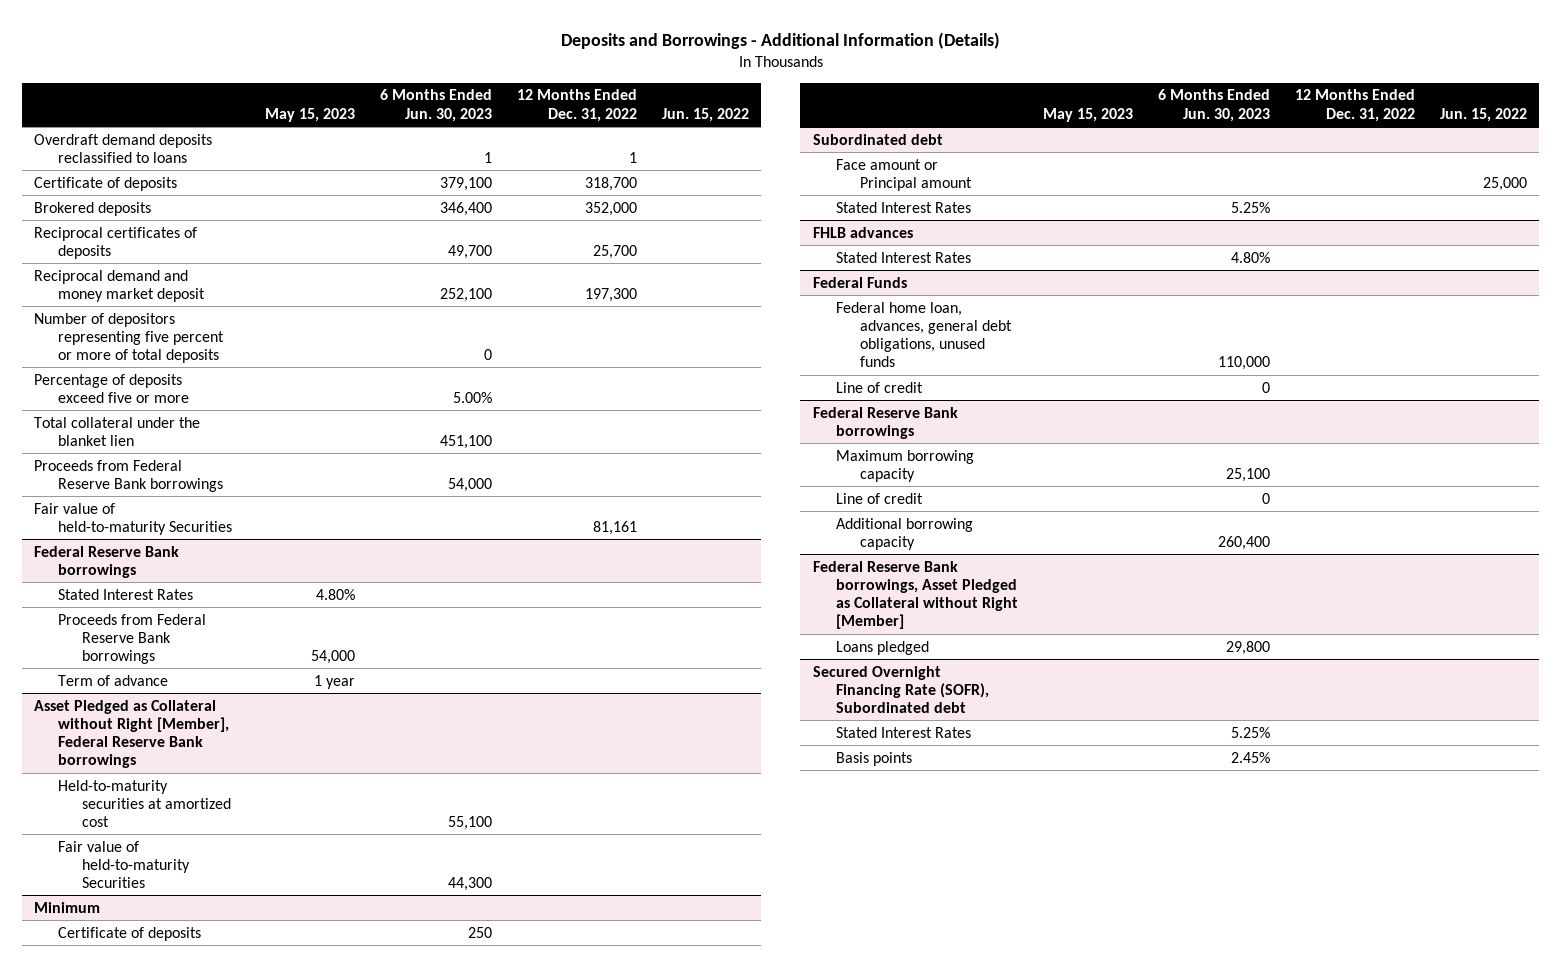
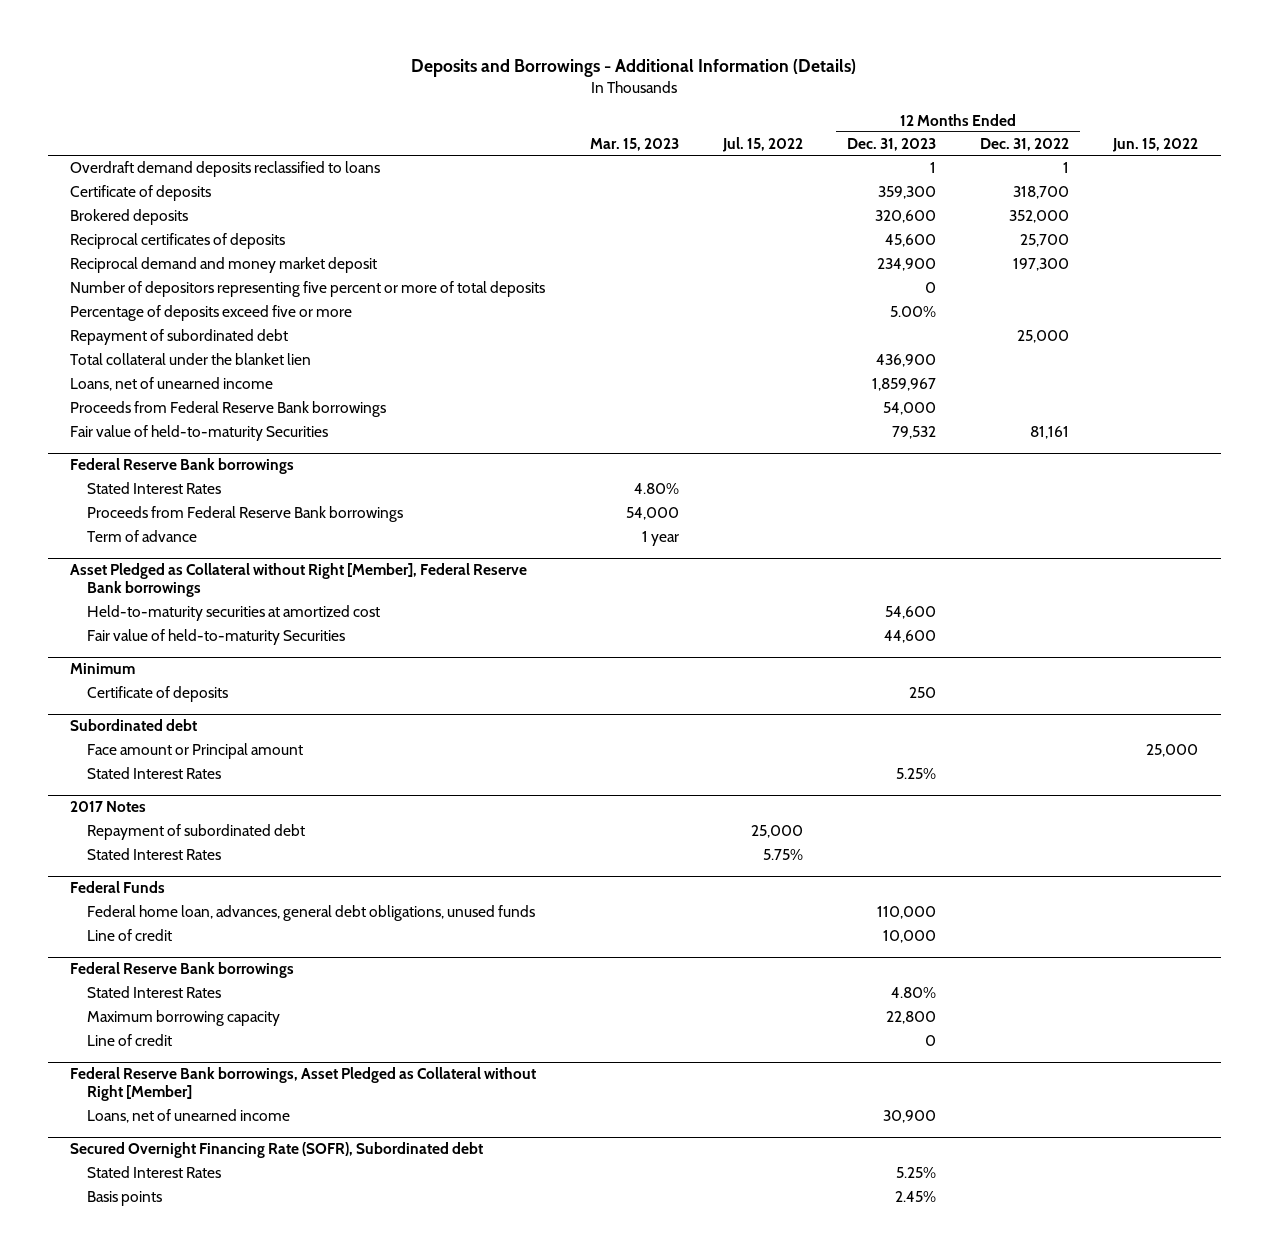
- | May 15, 2023 | 6 Months Ended Jun. 30, 2023 | 12 Months Ended Dec. 31, 2022 | Jun. 15, 2022
+ | Mar. 15, 2023 | Jul. 15, 2022 | 12 Months Ended Dec. 31, 2023 | 12 Months Ended Dec. 31, 2022 | Jun. 15, 2022
+ Repayment of subordinated debt | | | | 25,000 |
+ Loans, net of unearned income | | | 1,859,967 | |
- FHLB advances
- Stated Interest Rates | | 4.80% | |
+ 2017 Notes
+ Repayment of subordinated debt | | 25,000 | | |
+ Stated Interest Rates | | 5.75% | | |
@ Federal Reserve Bank borrowings
+ Stated Interest Rates | | | 4.80% | |
- Additional borrowing capacity | | 260,400 | |
@ Federal Reserve Bank borrowings, Asset Pledged as Collateral without Right [Member]
- Loans pledged | | 29,800 | |
+ Loans, net of unearned income | | | 30,900 | |

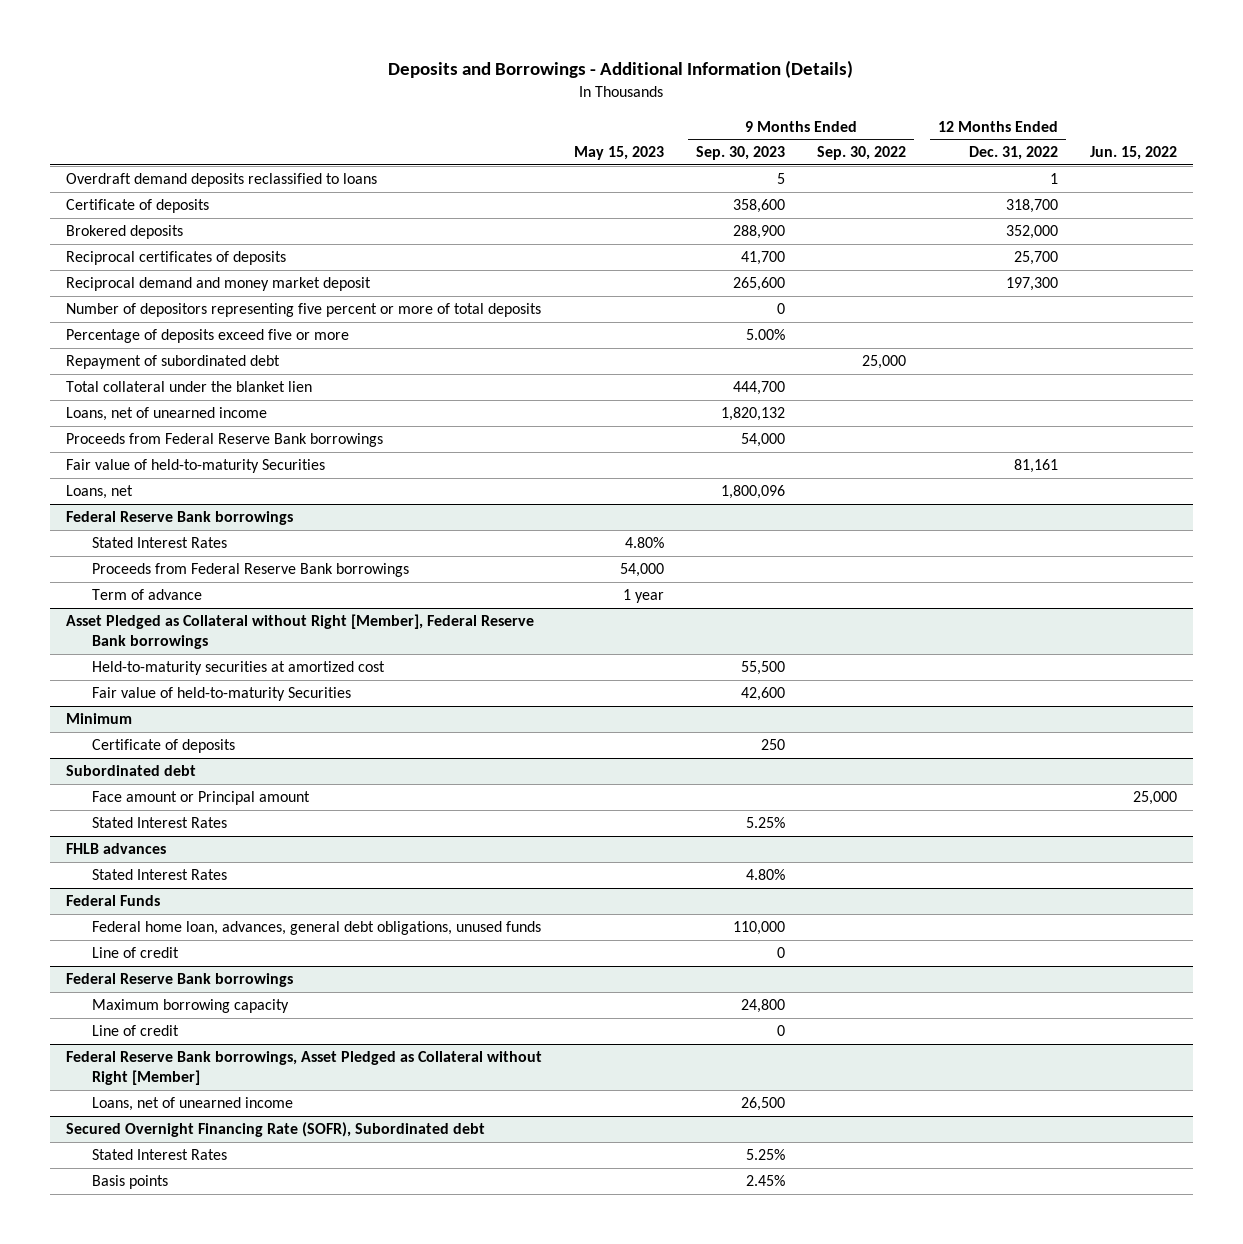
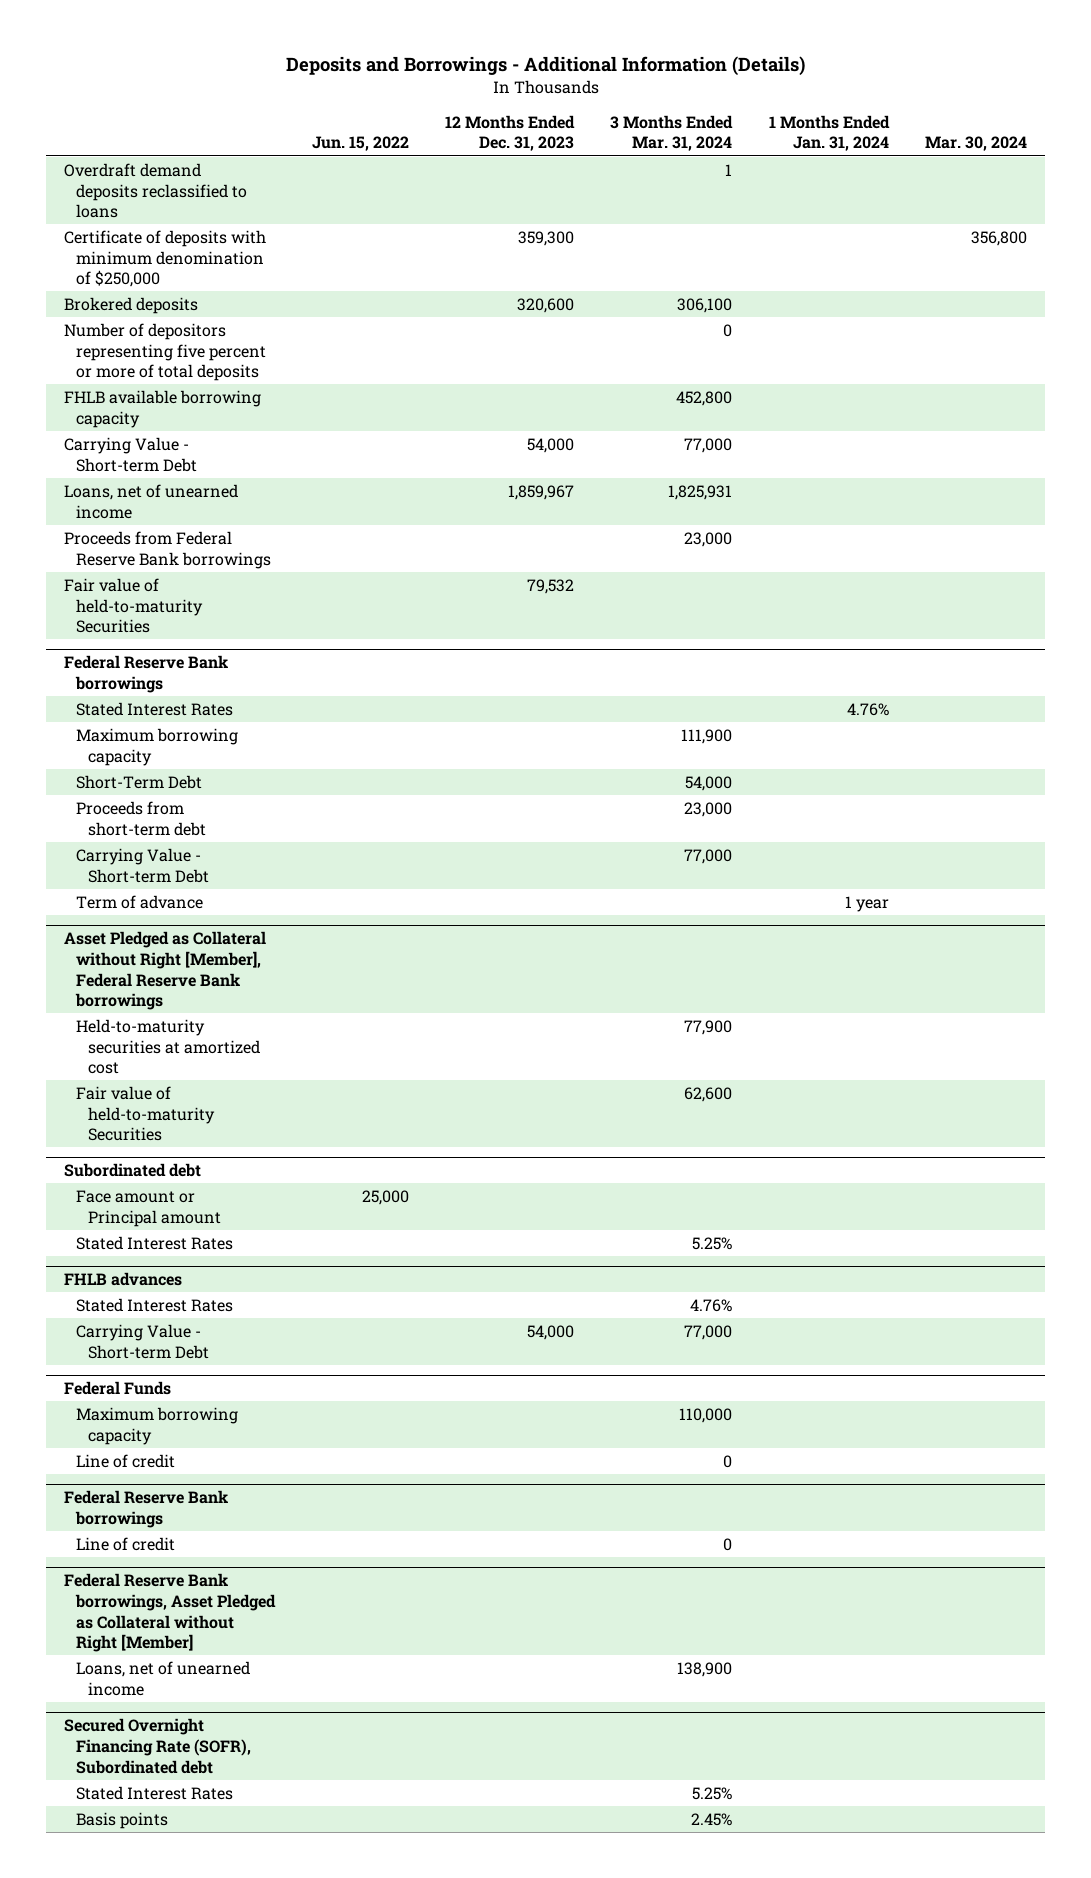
- | May 15, 2023 | 9 Months Ended Sep. 30, 2023 | 9 Months Ended Sep. 30, 2022 | 12 Months Ended Dec. 31, 2022 | Jun. 15, 2022
+ | Jun. 15, 2022 | 12 Months Ended Dec. 31, 2023 | 3 Months Ended Mar. 31, 2024 | 1 Months Ended Jan. 31, 2024 | Mar. 30, 2024
- Certificate of deposits | | 358,600 | | 318,700 |
+ Certificate of deposits with minimum denomination of $250,000 | | 359,300 | | | 356,800
- Reciprocal certificates of deposits | | 41,700 | | 25,700 |
- Reciprocal demand and money market deposit | | 265,600 | | 197,300 |
- Percentage of deposits exceed five or more | | 5.00% | | |
- Repayment of subordinated debt | | | 25,000 | |
- Total collateral under the blanket lien | | 444,700 | | |
+ FHLB available borrowing capacity | | | 452,800 | |
+ Carrying Value - Short-term Debt | | 54,000 | 77,000 | |
- Loans, net | | 1,800,096 | | |
@ Federal Reserve Bank borrowings
- Proceeds from Federal Reserve Bank borrowings | 54,000 | | | |
moved up: Maximum borrowing capacity | | | 111,900 | |
+ Short-Term Debt | | | 54,000 | |
+ Proceeds from short-term debt | | | 23,000 | |
+ Carrying Value - Short-term Debt | | | 77,000 | |
- Minimum
- Certificate of deposits | | 250 | | |
@ FHLB advances
+ Carrying Value - Short-term Debt | | 54,000 | 77,000 | |
@ Federal Funds
- Federal home loan, advances, general debt obligations, unused funds | | 110,000 | | |
+ Maximum borrowing capacity | | | 110,000 | |

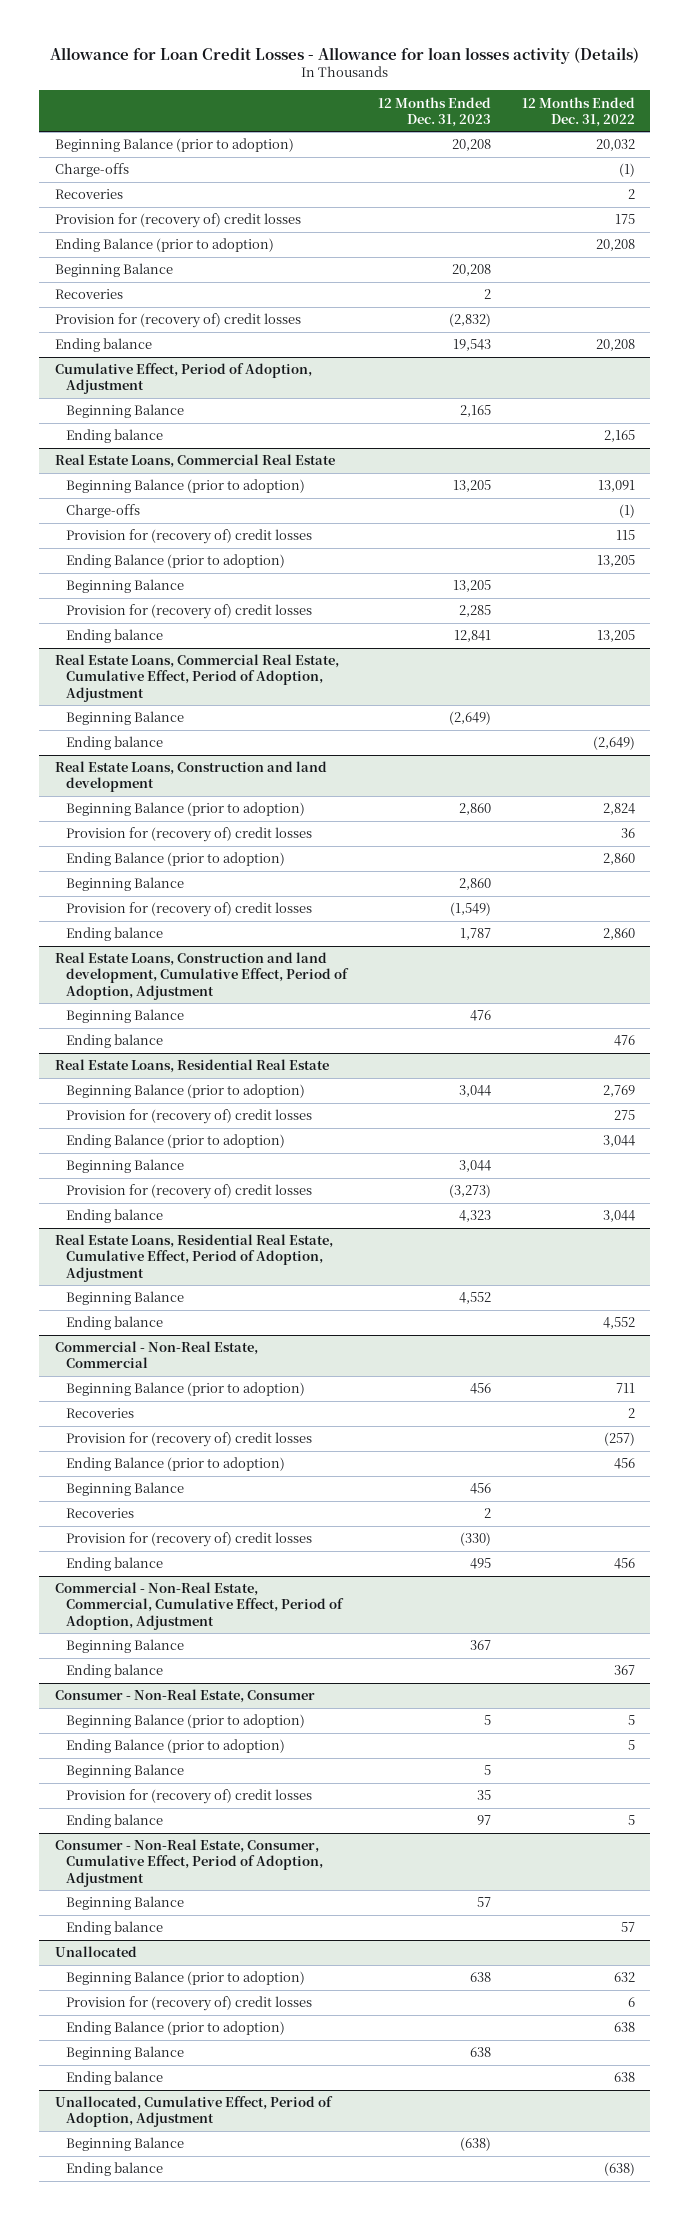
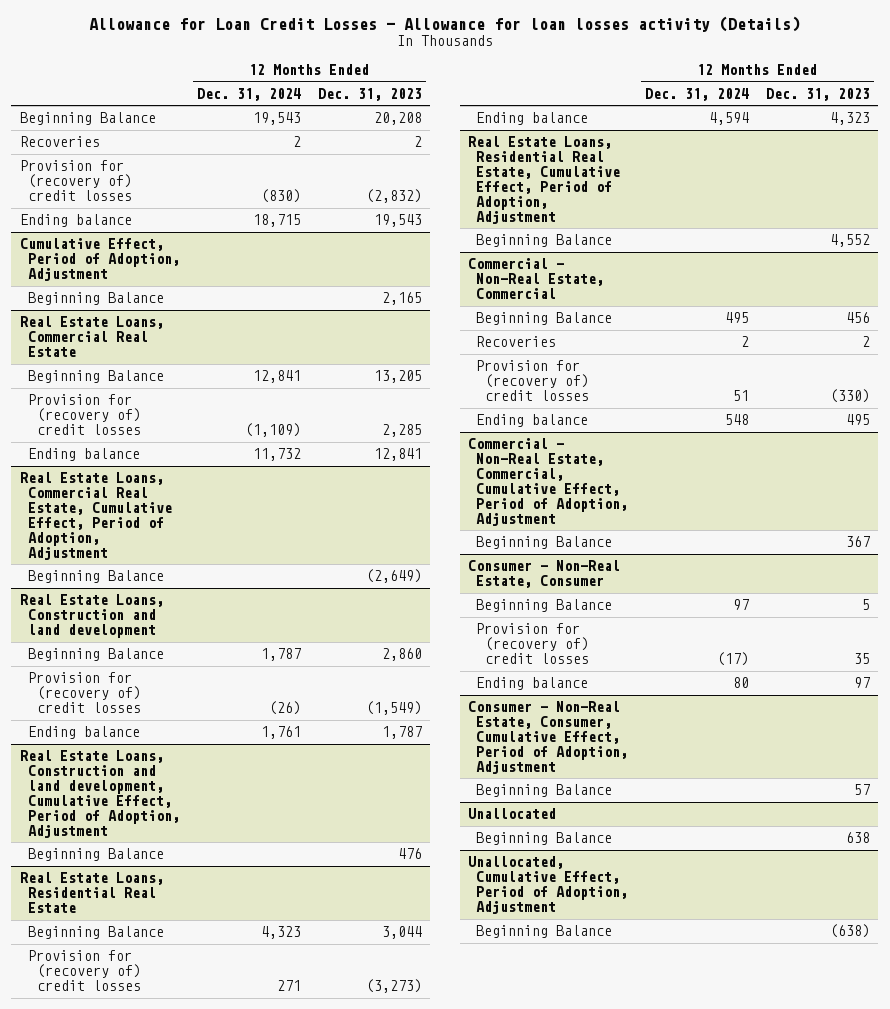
- | 12 Months Ended Dec. 31, 2023 | 12 Months Ended Dec. 31, 2022
+ | 12 Months Ended Dec. 31, 2024 | 12 Months Ended Dec. 31, 2023
- Beginning Balance (prior to adoption) | 20,208 | 20,032
- Charge-offs | | (1)
- Recoveries | | 2
- Provision for (recovery of) credit losses | | 175
- Ending Balance (prior to adoption) | | 20,208
@ Cumulative Effect, Period of Adoption, Adjustment
- Ending balance | | 2,165
@ Real Estate Loans, Commercial Real Estate
- Beginning Balance (prior to adoption) | 13,205 | 13,091
- Charge-offs | | (1)
- Provision for (recovery of) credit losses | | 115
- Ending Balance (prior to adoption) | | 13,205
@ Real Estate Loans, Commercial Real Estate, Cumulative Effect, Period of Adoption, Adjustment
- Ending balance | | (2,649)
@ Real Estate Loans, Construction and land development
- Beginning Balance (prior to adoption) | 2,860 | 2,824
- Provision for (recovery of) credit losses | | 36
- Ending Balance (prior to adoption) | | 2,860
@ Real Estate Loans, Construction and land development, Cumulative Effect, Period of Adoption, Adjustment
- Ending balance | | 476
@ Real Estate Loans, Residential Real Estate
- Beginning Balance (prior to adoption) | 3,044 | 2,769
- Provision for (recovery of) credit losses | | 275
- Ending Balance (prior to adoption) | | 3,044
@ Real Estate Loans, Residential Real Estate, Cumulative Effect, Period of Adoption, Adjustment
- Ending balance | | 4,552
@ Commercial - Non-Real Estate, Commercial
- Beginning Balance (prior to adoption) | 456 | 711
- Recoveries | | 2
- Provision for (recovery of) credit losses | | (257)
- Ending Balance (prior to adoption) | | 456
@ Commercial - Non-Real Estate, Commercial, Cumulative Effect, Period of Adoption, Adjustment
- Ending balance | | 367
@ Consumer - Non-Real Estate, Consumer
- Beginning Balance (prior to adoption) | 5 | 5
- Ending Balance (prior to adoption) | | 5
@ Consumer - Non-Real Estate, Consumer, Cumulative Effect, Period of Adoption, Adjustment
- Ending balance | | 57
@ Unallocated
- Beginning Balance (prior to adoption) | 638 | 632
- Provision for (recovery of) credit losses | | 6
- Ending Balance (prior to adoption) | | 638
- Ending balance | | 638
@ Unallocated, Cumulative Effect, Period of Adoption, Adjustment
- Ending balance | | (638)

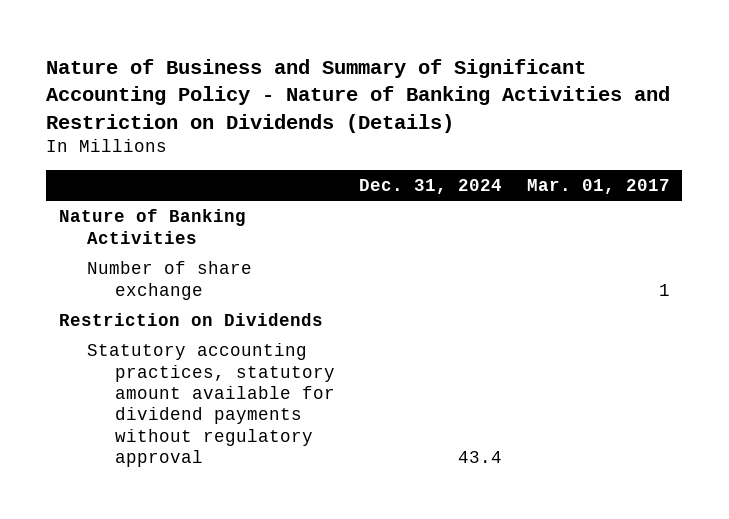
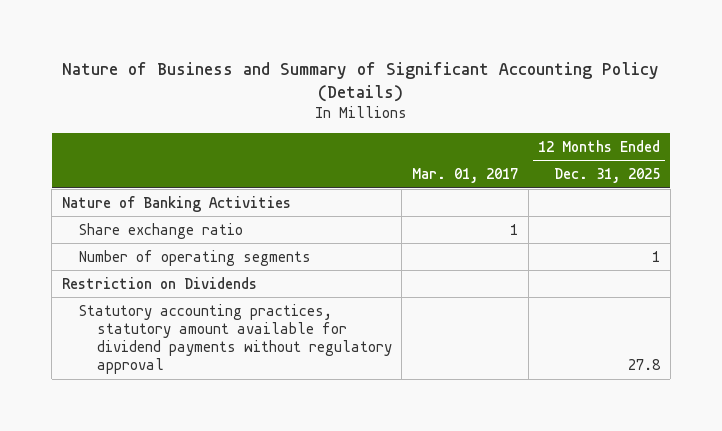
- Nature of Business and Summary of Significant Accounting Policy - Nature of Banking Activities and Restriction on Dividends (Details)
+ Nature of Business and Summary of Significant Accounting Policy (Details)
- | Dec. 31, 2024 | Mar. 01, 2017
+ | Mar. 01, 2017 | 12 Months Ended Dec. 31, 2025
- Number of share exchange | | 1
+ Share exchange ratio | 1 |
+ Number of operating segments | | 1

